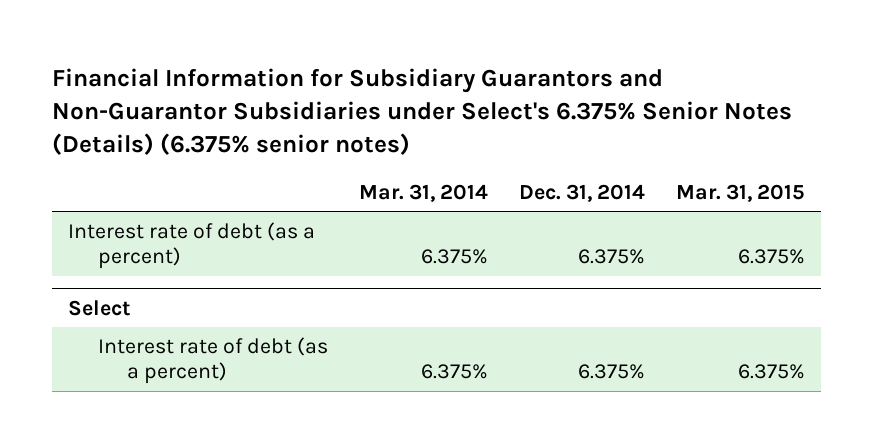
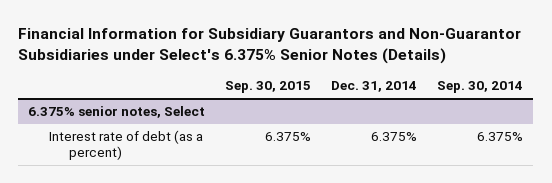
- Financial Information for Subsidiary Guarantors and Non-Guarantor Subsidiaries under Select's 6.375% Senior Notes (Details) (6.375% senior notes)
+ Financial Information for Subsidiary Guarantors and Non-Guarantor Subsidiaries under Select's 6.375% Senior Notes (Details)
- | Mar. 31, 2014 | Dec. 31, 2014 | Mar. 31, 2015
+ | Sep. 30, 2015 | Dec. 31, 2014 | Sep. 30, 2014
- Interest rate of debt (as a percent) | 6.375% | 6.375% | 6.375%
- Select
+ 6.375% senior notes, Select

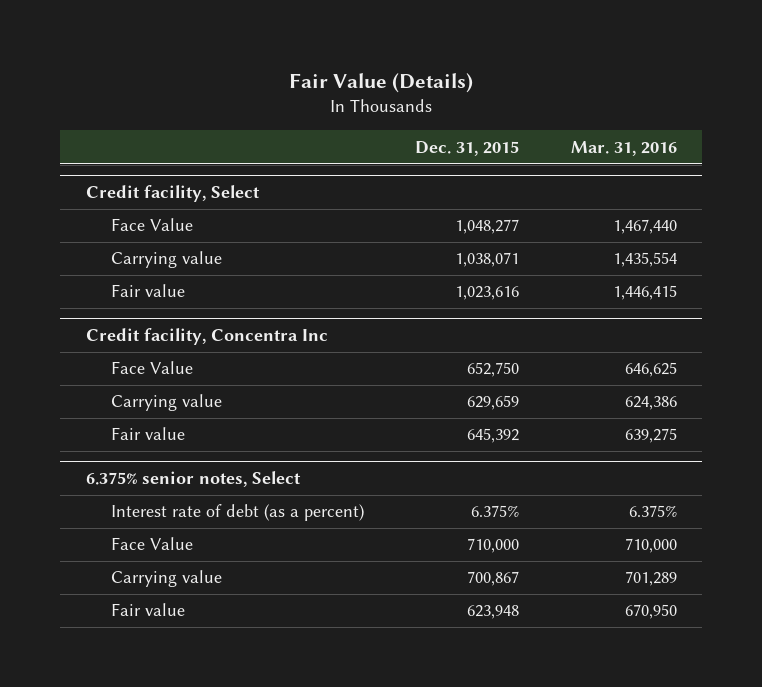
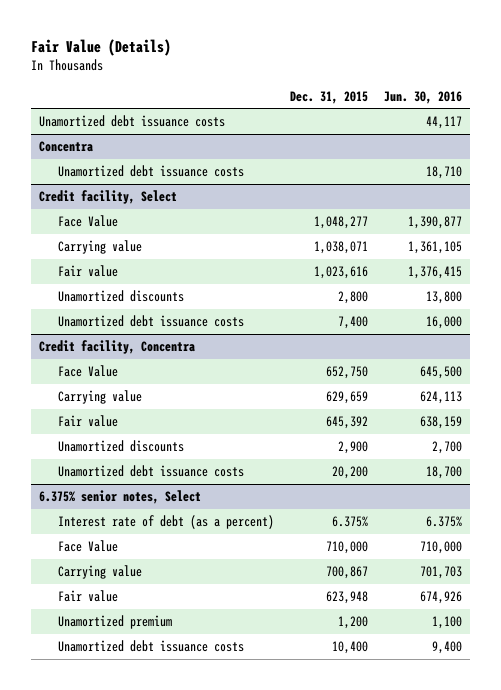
- | Dec. 31, 2015 | Mar. 31, 2016
+ | Dec. 31, 2015 | Jun. 30, 2016
+ Unamortized debt issuance costs | | 44,117
+ Concentra
+ Unamortized debt issuance costs | | 18,710
- Credit facility, Concentra Inc
@ Credit facility, Select
+ Unamortized discounts | 2,800 | 13,800
+ Unamortized debt issuance costs | 7,400 | 16,000
+ Credit facility, Concentra
+ Unamortized discounts | 2,900 | 2,700
+ Unamortized debt issuance costs | 20,200 | 18,700
@ 6.375% senior notes, Select
+ Unamortized premium | 1,200 | 1,100
+ Unamortized debt issuance costs | 10,400 | 9,400

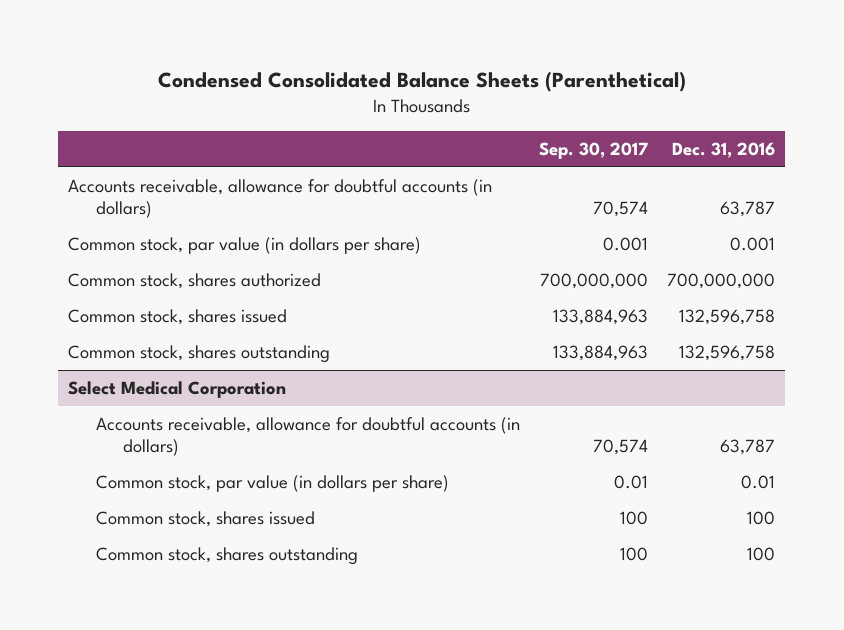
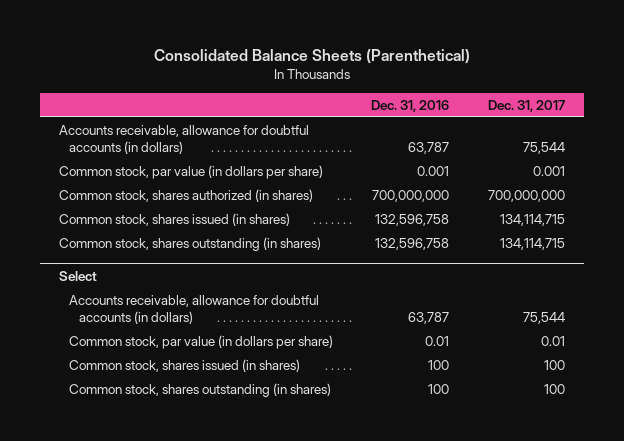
- Condensed Consolidated Balance Sheets (Parenthetical)
+ Consolidated Balance Sheets (Parenthetical)
- | Sep. 30, 2017 | Dec. 31, 2016
+ | Dec. 31, 2016 | Dec. 31, 2017
- Common stock, shares authorized | 700,000,000 | 700,000,000
- Common stock, shares issued | 133,884,963 | 132,596,758
- Common stock, shares outstanding | 133,884,963 | 132,596,758
- Select Medical Corporation
+ Common stock, shares authorized (in shares) | 700,000,000 | 700,000,000
+ Common stock, shares issued (in shares) | 132,596,758 | 134,114,715
+ Common stock, shares outstanding (in shares) | 132,596,758 | 134,114,715
+ Select
- Common stock, shares issued | 100 | 100
- Common stock, shares outstanding | 100 | 100
+ Common stock, shares issued (in shares) | 100 | 100
+ Common stock, shares outstanding (in shares) | 100 | 100

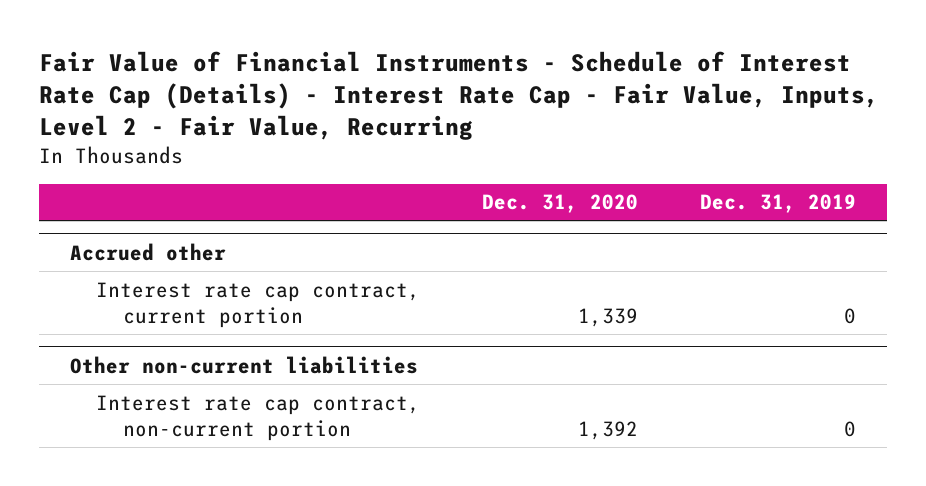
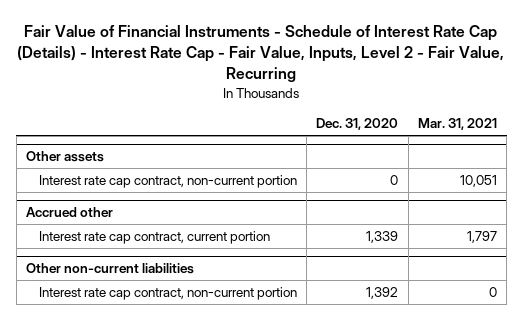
- | Dec. 31, 2020 | Dec. 31, 2019
+ | Dec. 31, 2020 | Mar. 31, 2021
+ Other assets
+ Interest rate cap contract, non-current portion | 0 | 10,051

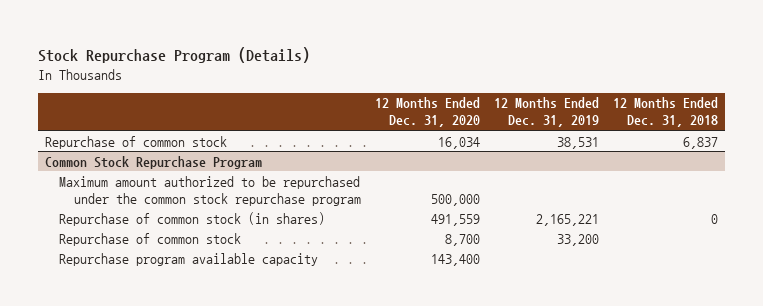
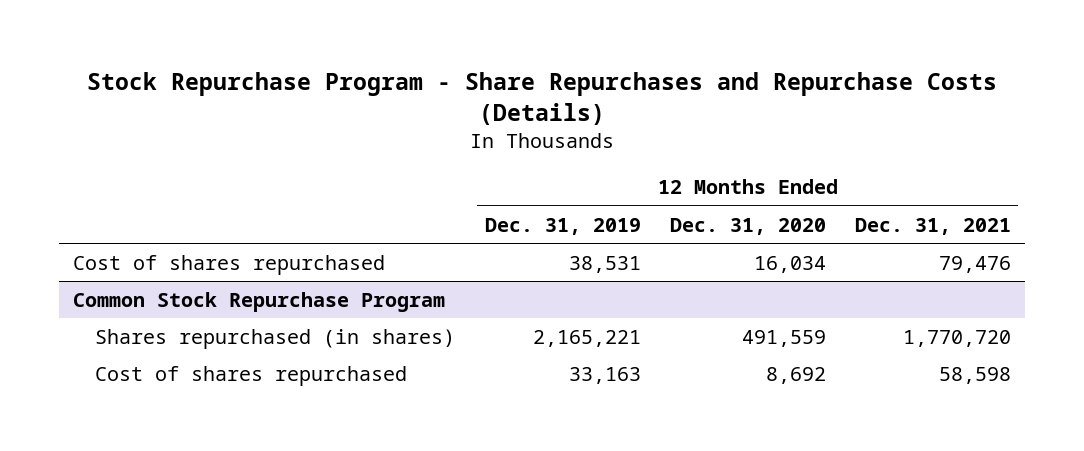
- Stock Repurchase Program (Details)
+ Stock Repurchase Program - Share Repurchases and Repurchase Costs (Details)
- | 12 Months Ended Dec. 31, 2020 | 12 Months Ended Dec. 31, 2019 | 12 Months Ended Dec. 31, 2018
+ | 12 Months Ended Dec. 31, 2019 | 12 Months Ended Dec. 31, 2020 | 12 Months Ended Dec. 31, 2021
- Repurchase of common stock | 16,034 | 38,531 | 6,837
+ Cost of shares repurchased | 38,531 | 16,034 | 79,476
@ Common Stock Repurchase Program
- Maximum amount authorized to be repurchased under the common stock repurchase program | 500,000 | |
- Repurchase of common stock (in shares) | 491,559 | 2,165,221 | 0
- Repurchase of common stock | 8,700 | 33,200 |
- Repurchase program available capacity | 143,400 | |
+ Shares repurchased (in shares) | 2,165,221 | 491,559 | 1,770,720
+ Cost of shares repurchased | 33,163 | 8,692 | 58,598

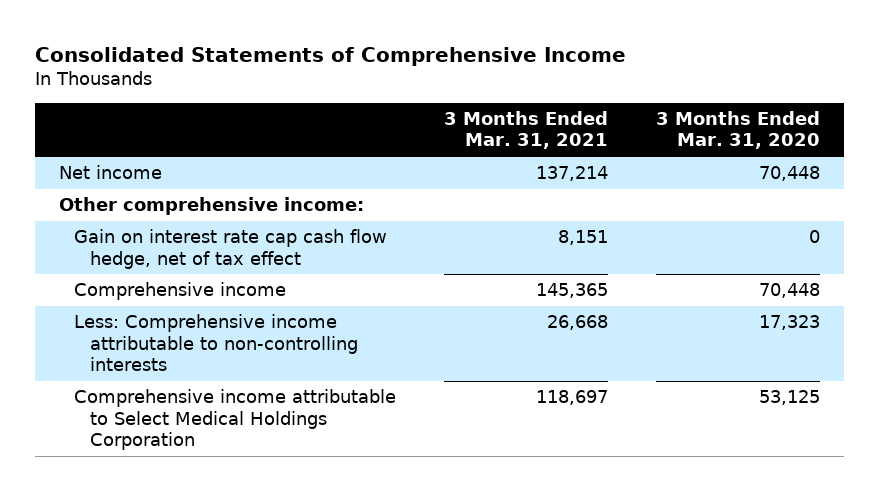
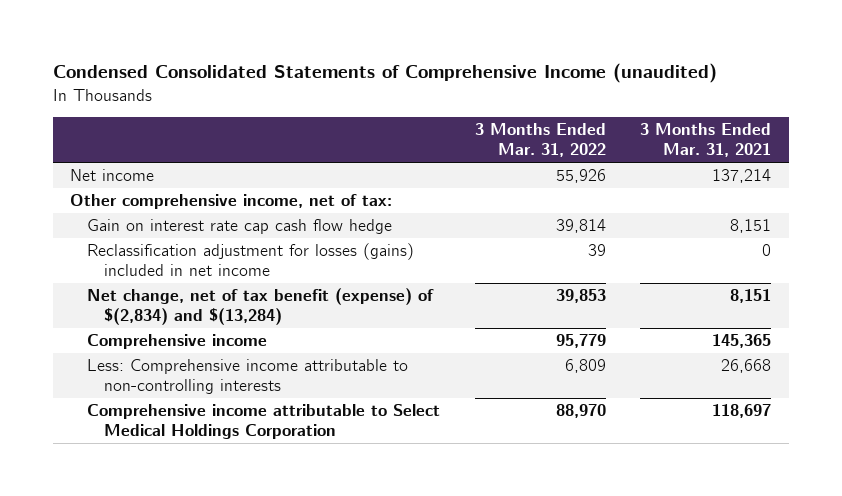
- Consolidated Statements of Comprehensive Income
+ Condensed Consolidated Statements of Comprehensive Income (unaudited)
- | 3 Months Ended Mar. 31, 2021 | 3 Months Ended Mar. 31, 2020
+ | 3 Months Ended Mar. 31, 2022 | 3 Months Ended Mar. 31, 2021
- Other comprehensive income:
- Gain on interest rate cap cash flow hedge, net of tax effect | 8,151 | 0
+ Other comprehensive income, net of tax:
+ Gain on interest rate cap cash flow hedge | 39,814 | 8,151
+ Reclassification adjustment for losses (gains) included in net income | 39 | 0
+ Net change, net of tax benefit (expense) of $(2,834) and $(13,284) | 39,853 | 8,151

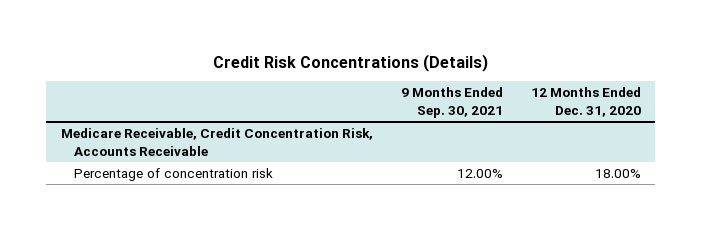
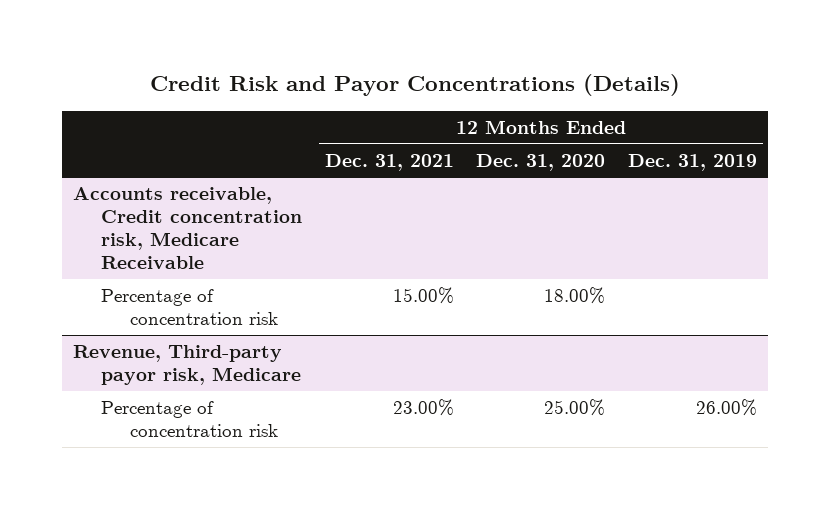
- Credit Risk Concentrations (Details)
+ Credit Risk and Payor Concentrations (Details)
- | 9 Months Ended Sep. 30, 2021 | 12 Months Ended Dec. 31, 2020
+ | 12 Months Ended Dec. 31, 2021 | 12 Months Ended Dec. 31, 2020 | 12 Months Ended Dec. 31, 2019
- Medicare Receivable, Credit Concentration Risk, Accounts Receivable
+ Accounts receivable, Credit concentration risk, Medicare Receivable
+ Revenue, Third-party payor risk, Medicare
+ Percentage of concentration risk | 23.00% | 25.00% | 26.00%

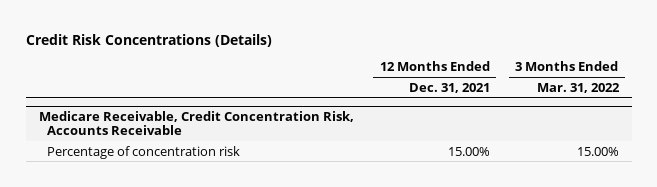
- Credit Risk and Payor Concentrations (Details)
+ Credit Risk Concentrations (Details)
- | 12 Months Ended Dec. 31, 2021 | 12 Months Ended Dec. 31, 2020 | 12 Months Ended Dec. 31, 2019
+ | 12 Months Ended Dec. 31, 2021 | 3 Months Ended Mar. 31, 2022
- Accounts receivable, Credit concentration risk, Medicare Receivable
+ Medicare Receivable, Credit Concentration Risk, Accounts Receivable
- Revenue, Third-party payor risk, Medicare
- Percentage of concentration risk | 23.00% | 25.00% | 26.00%

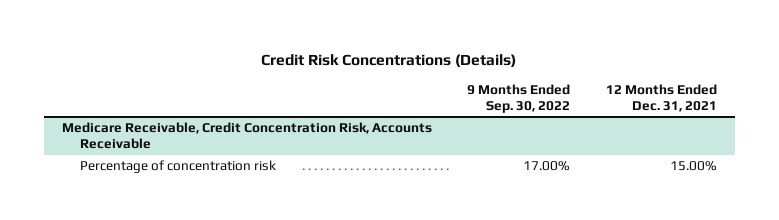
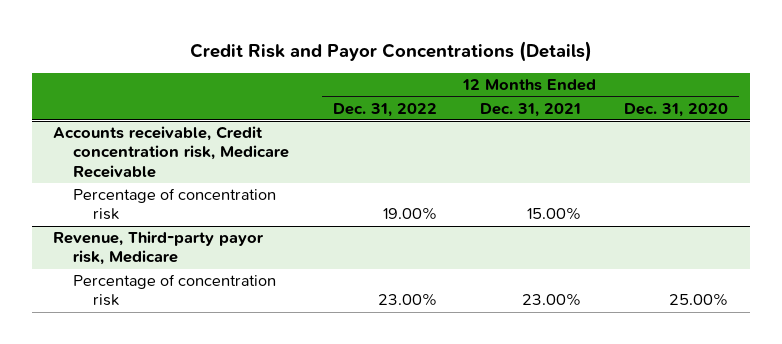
- Credit Risk Concentrations (Details)
+ Credit Risk and Payor Concentrations (Details)
- | 9 Months Ended Sep. 30, 2022 | 12 Months Ended Dec. 31, 2021
+ | 12 Months Ended Dec. 31, 2022 | 12 Months Ended Dec. 31, 2021 | 12 Months Ended Dec. 31, 2020
- Medicare Receivable, Credit Concentration Risk, Accounts Receivable
+ Accounts receivable, Credit concentration risk, Medicare Receivable
+ Revenue, Third-party payor risk, Medicare
+ Percentage of concentration risk | 23.00% | 23.00% | 25.00%

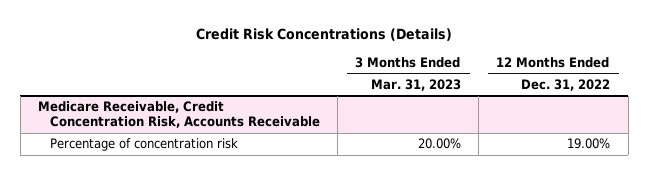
- Credit Risk and Payor Concentrations (Details)
+ Credit Risk Concentrations (Details)
- | 12 Months Ended Dec. 31, 2022 | 12 Months Ended Dec. 31, 2021 | 12 Months Ended Dec. 31, 2020
+ | 3 Months Ended Mar. 31, 2023 | 12 Months Ended Dec. 31, 2022
- Accounts receivable, Credit concentration risk, Medicare Receivable
+ Medicare Receivable, Credit Concentration Risk, Accounts Receivable
- Revenue, Third-party payor risk, Medicare
- Percentage of concentration risk | 23.00% | 23.00% | 25.00%

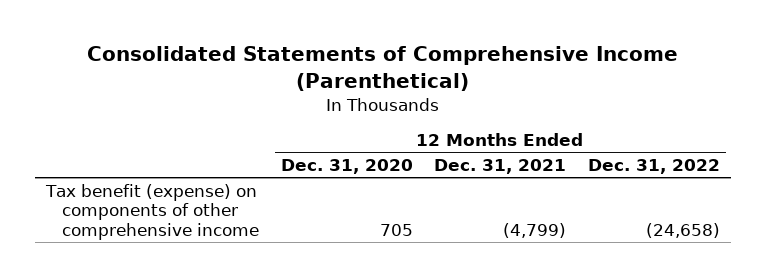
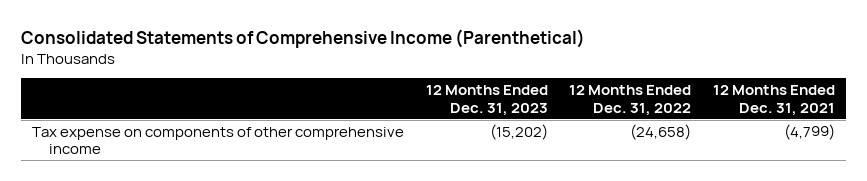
- | 12 Months Ended Dec. 31, 2020 | 12 Months Ended Dec. 31, 2021 | 12 Months Ended Dec. 31, 2022
+ | 12 Months Ended Dec. 31, 2023 | 12 Months Ended Dec. 31, 2022 | 12 Months Ended Dec. 31, 2021
- Tax benefit (expense) on components of other comprehensive income | 705 | (4,799) | (24,658)
+ Tax expense on components of other comprehensive income | (15,202) | (24,658) | (4,799)

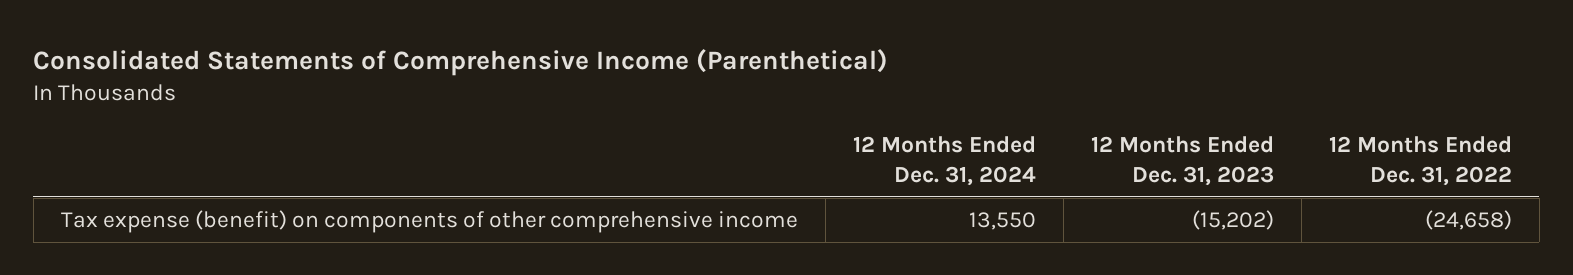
- | 12 Months Ended Dec. 31, 2023 | 12 Months Ended Dec. 31, 2022 | 12 Months Ended Dec. 31, 2021
+ | 12 Months Ended Dec. 31, 2024 | 12 Months Ended Dec. 31, 2023 | 12 Months Ended Dec. 31, 2022
- Tax expense on components of other comprehensive income | (15,202) | (24,658) | (4,799)
+ Tax expense (benefit) on components of other comprehensive income | 13,550 | (15,202) | (24,658)

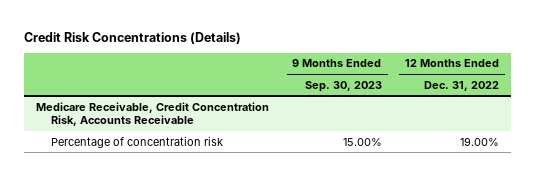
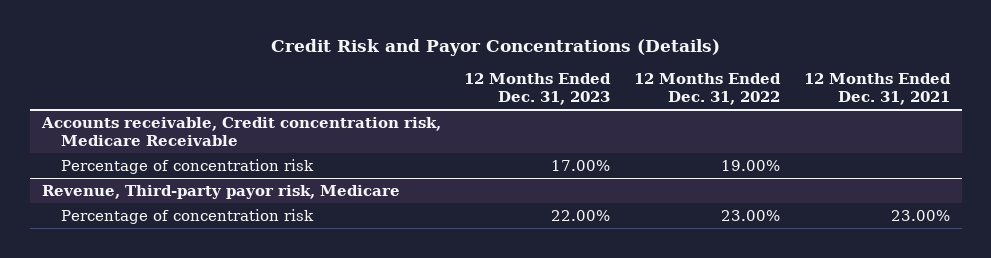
- Credit Risk Concentrations (Details)
+ Credit Risk and Payor Concentrations (Details)
- | 9 Months Ended Sep. 30, 2023 | 12 Months Ended Dec. 31, 2022
+ | 12 Months Ended Dec. 31, 2023 | 12 Months Ended Dec. 31, 2022 | 12 Months Ended Dec. 31, 2021
- Medicare Receivable, Credit Concentration Risk, Accounts Receivable
+ Accounts receivable, Credit concentration risk, Medicare Receivable
+ Revenue, Third-party payor risk, Medicare
+ Percentage of concentration risk | 22.00% | 23.00% | 23.00%

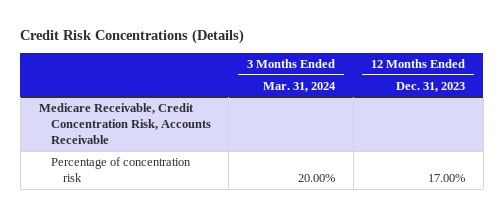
- Credit Risk and Payor Concentrations (Details)
+ Credit Risk Concentrations (Details)
- | 12 Months Ended Dec. 31, 2023 | 12 Months Ended Dec. 31, 2022 | 12 Months Ended Dec. 31, 2021
+ | 3 Months Ended Mar. 31, 2024 | 12 Months Ended Dec. 31, 2023
- Accounts receivable, Credit concentration risk, Medicare Receivable
+ Medicare Receivable, Credit Concentration Risk, Accounts Receivable
- Revenue, Third-party payor risk, Medicare
- Percentage of concentration risk | 22.00% | 23.00% | 23.00%

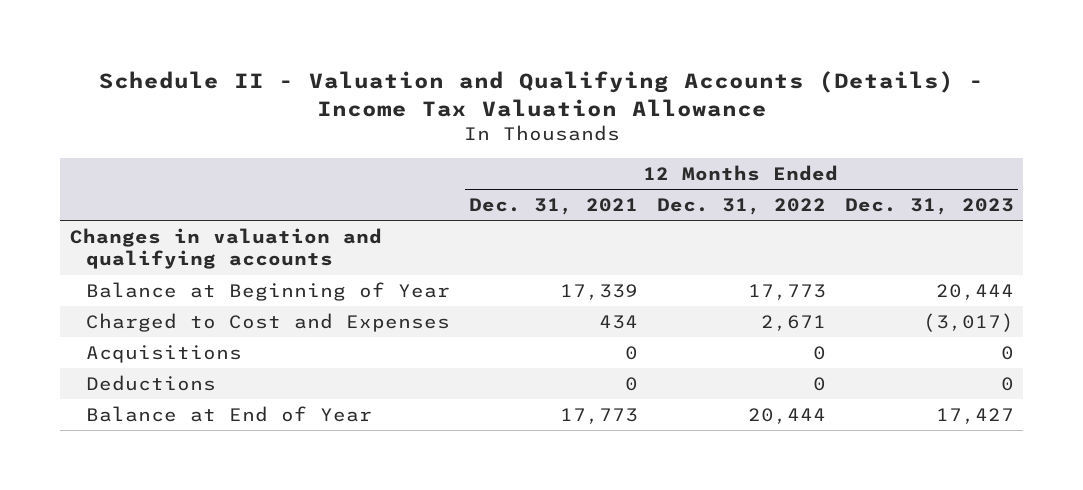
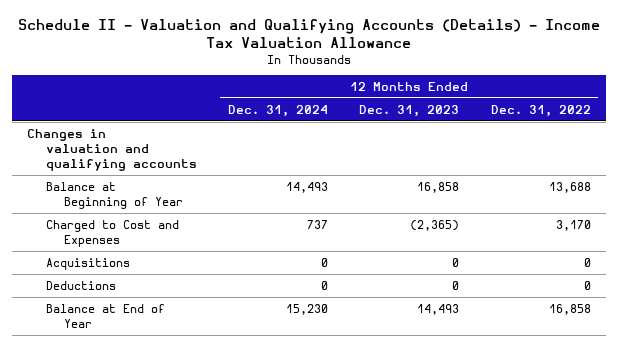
- | 12 Months Ended Dec. 31, 2021 | 12 Months Ended Dec. 31, 2022 | 12 Months Ended Dec. 31, 2023
+ | 12 Months Ended Dec. 31, 2024 | 12 Months Ended Dec. 31, 2023 | 12 Months Ended Dec. 31, 2022
- Balance at Beginning of Year | 17,339 | 17,773 | 20,444
- Charged to Cost and Expenses | 434 | 2,671 | (3,017)
+ Balance at Beginning of Year | 14,493 | 16,858 | 13,688
+ Charged to Cost and Expenses | 737 | (2,365) | 3,170
- Balance at End of Year | 17,773 | 20,444 | 17,427
+ Balance at End of Year | 15,230 | 14,493 | 16,858

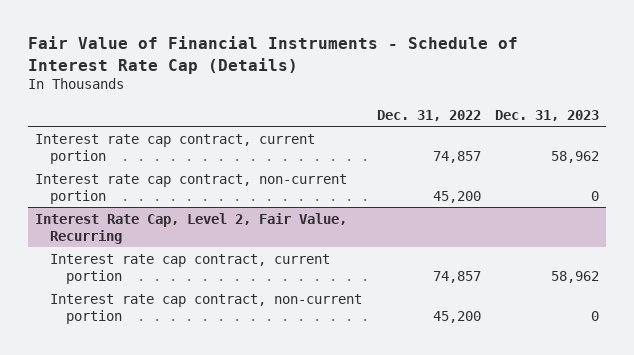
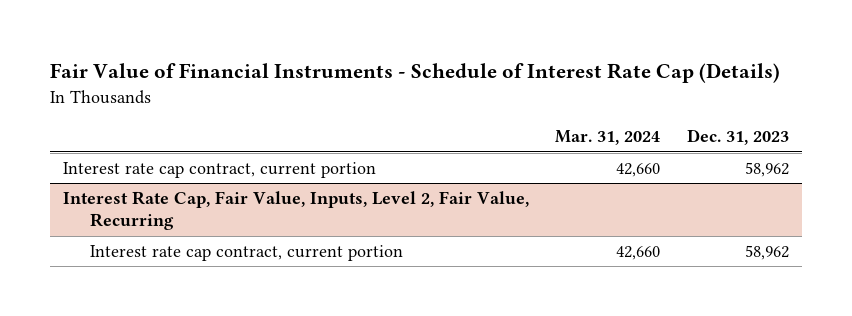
- | Dec. 31, 2022 | Dec. 31, 2023
+ | Mar. 31, 2024 | Dec. 31, 2023
- Interest rate cap contract, non-current portion | 45,200 | 0
- Interest Rate Cap, Level 2, Fair Value, Recurring
+ Interest Rate Cap, Fair Value, Inputs, Level 2, Fair Value, Recurring
- Interest rate cap contract, non-current portion | 45,200 | 0

